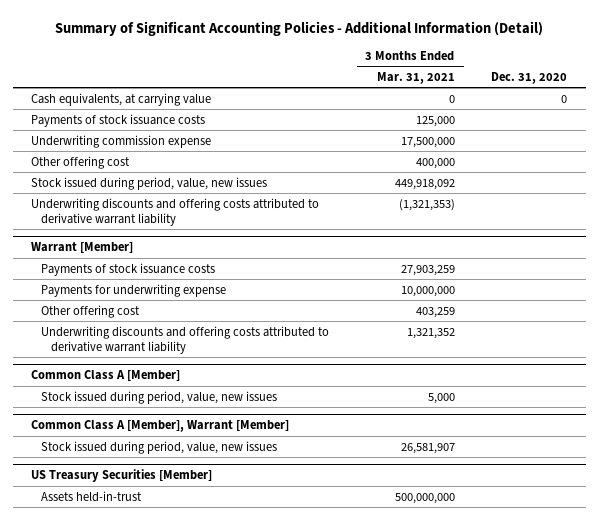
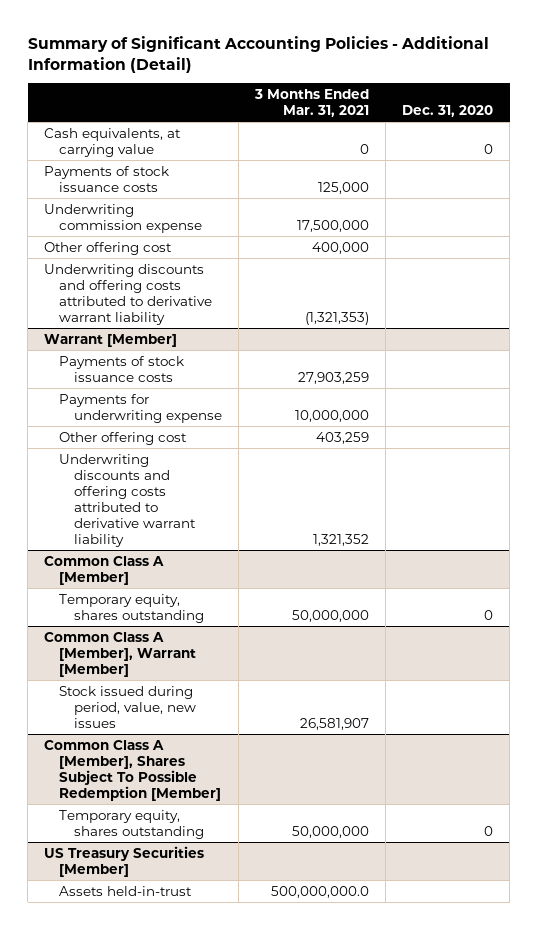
- Stock issued during period, value, new issues | 449,918,092 |
@ Common Class A [Member]
- Stock issued during period, value, new issues | 5,000 |
+ Temporary equity, shares outstanding | 50,000,000 | 0
+ Common Class A [Member], Shares Subject To Possible Redemption [Member]
+ Temporary equity, shares outstanding | 50,000,000 | 0
@ US Treasury Securities [Member]
- Assets held-in-trust | 500,000,000 |
+ Assets held-in-trust | 500,000,000.0 |

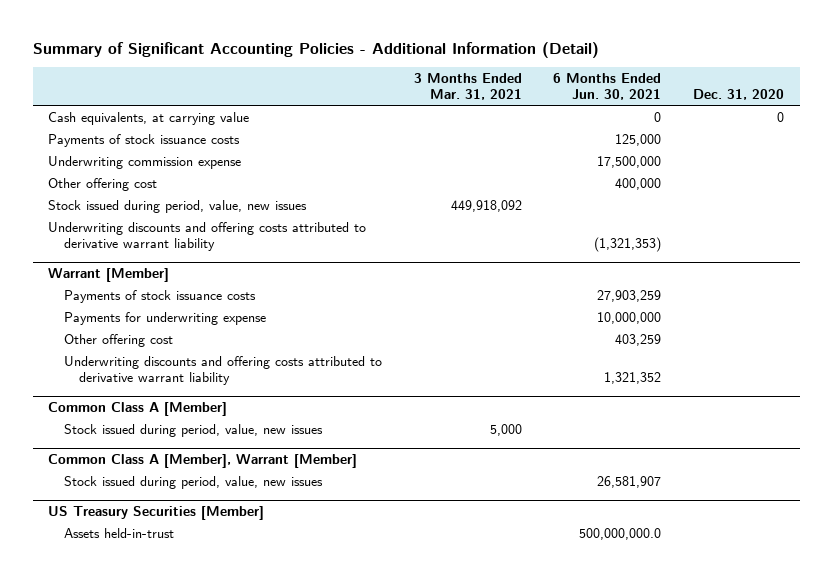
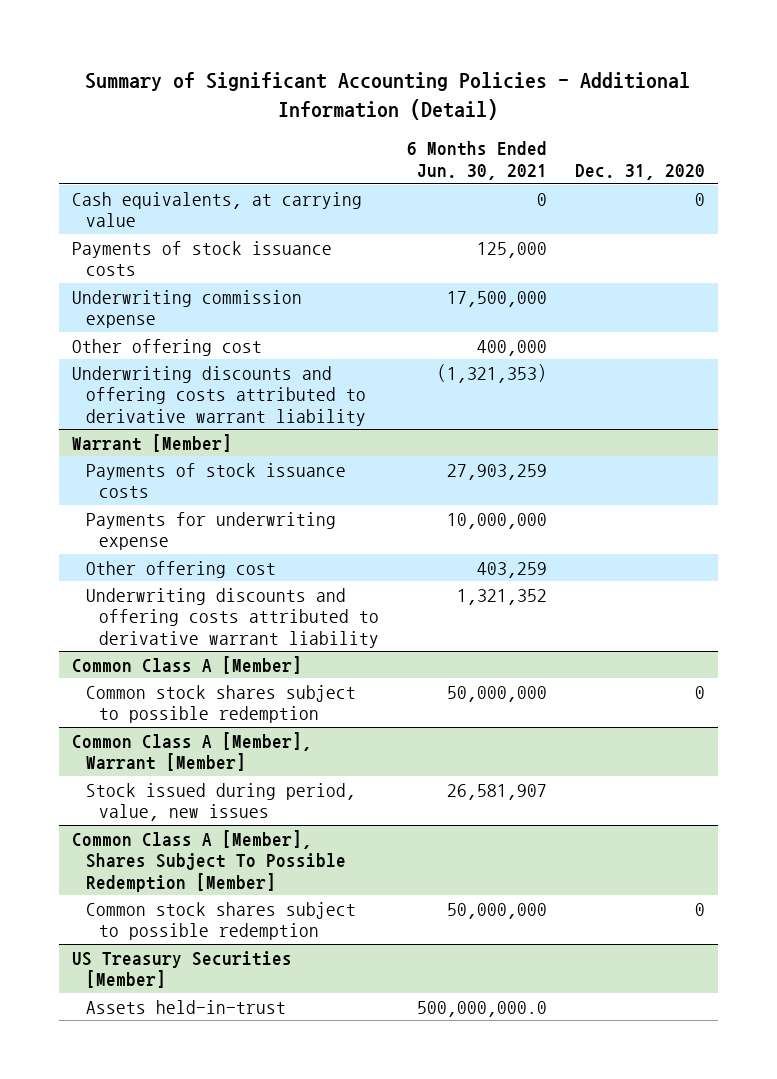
- | 3 Months Ended Mar. 31, 2021 | 6 Months Ended Jun. 30, 2021 | Dec. 31, 2020
+ | 6 Months Ended Jun. 30, 2021 | Dec. 31, 2020
- Stock issued during period, value, new issues | 449,918,092 | |
@ Common Class A [Member]
- Stock issued during period, value, new issues | 5,000 | |
+ Common stock shares subject to possible redemption | 50,000,000 | 0
+ Common Class A [Member], Shares Subject To Possible Redemption [Member]
+ Common stock shares subject to possible redemption | 50,000,000 | 0

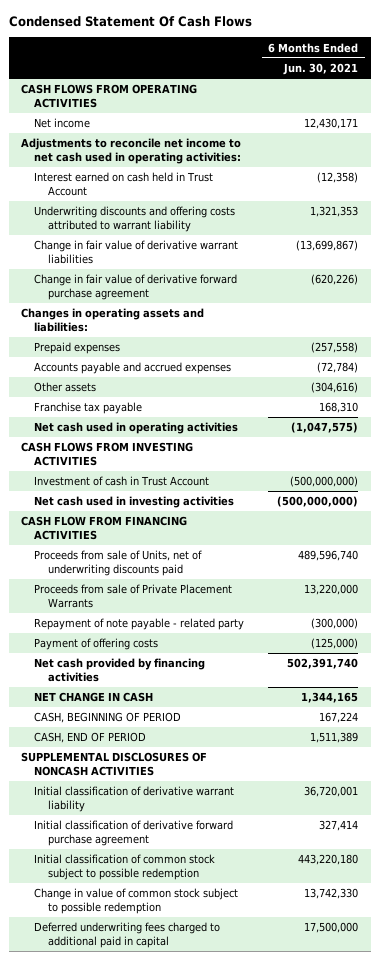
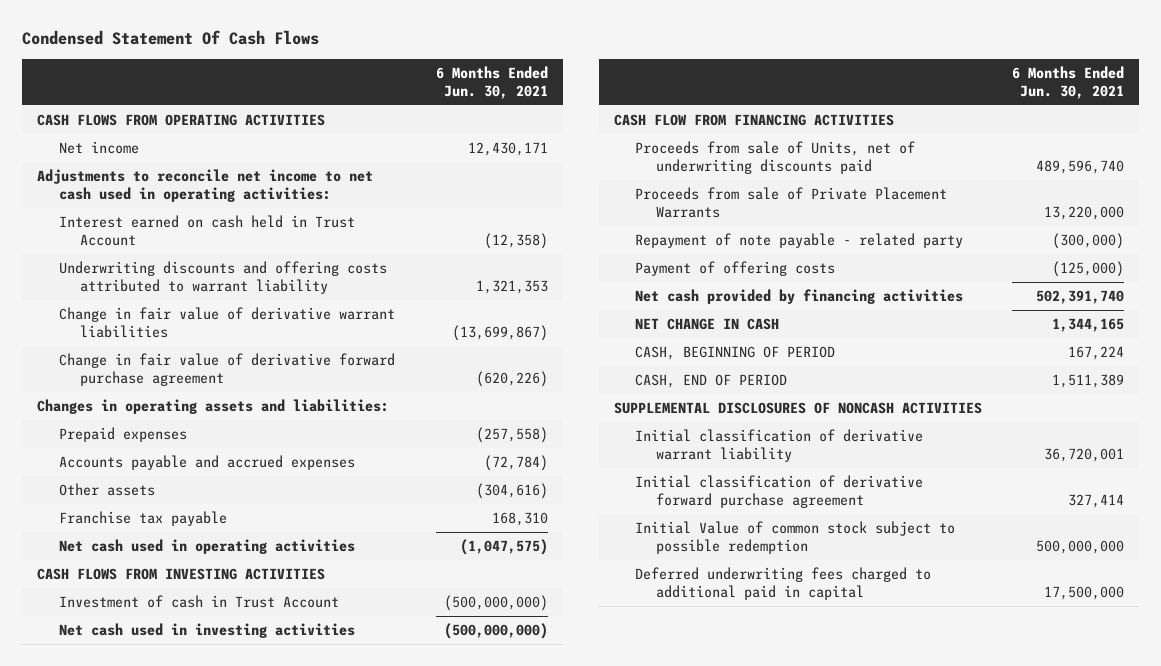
- Initial classification of common stock subject to possible redemption | 443,220,180
- Change in value of common stock subject to possible redemption | 13,742,330
+ Initial Value of common stock subject to possible redemption | 500,000,000

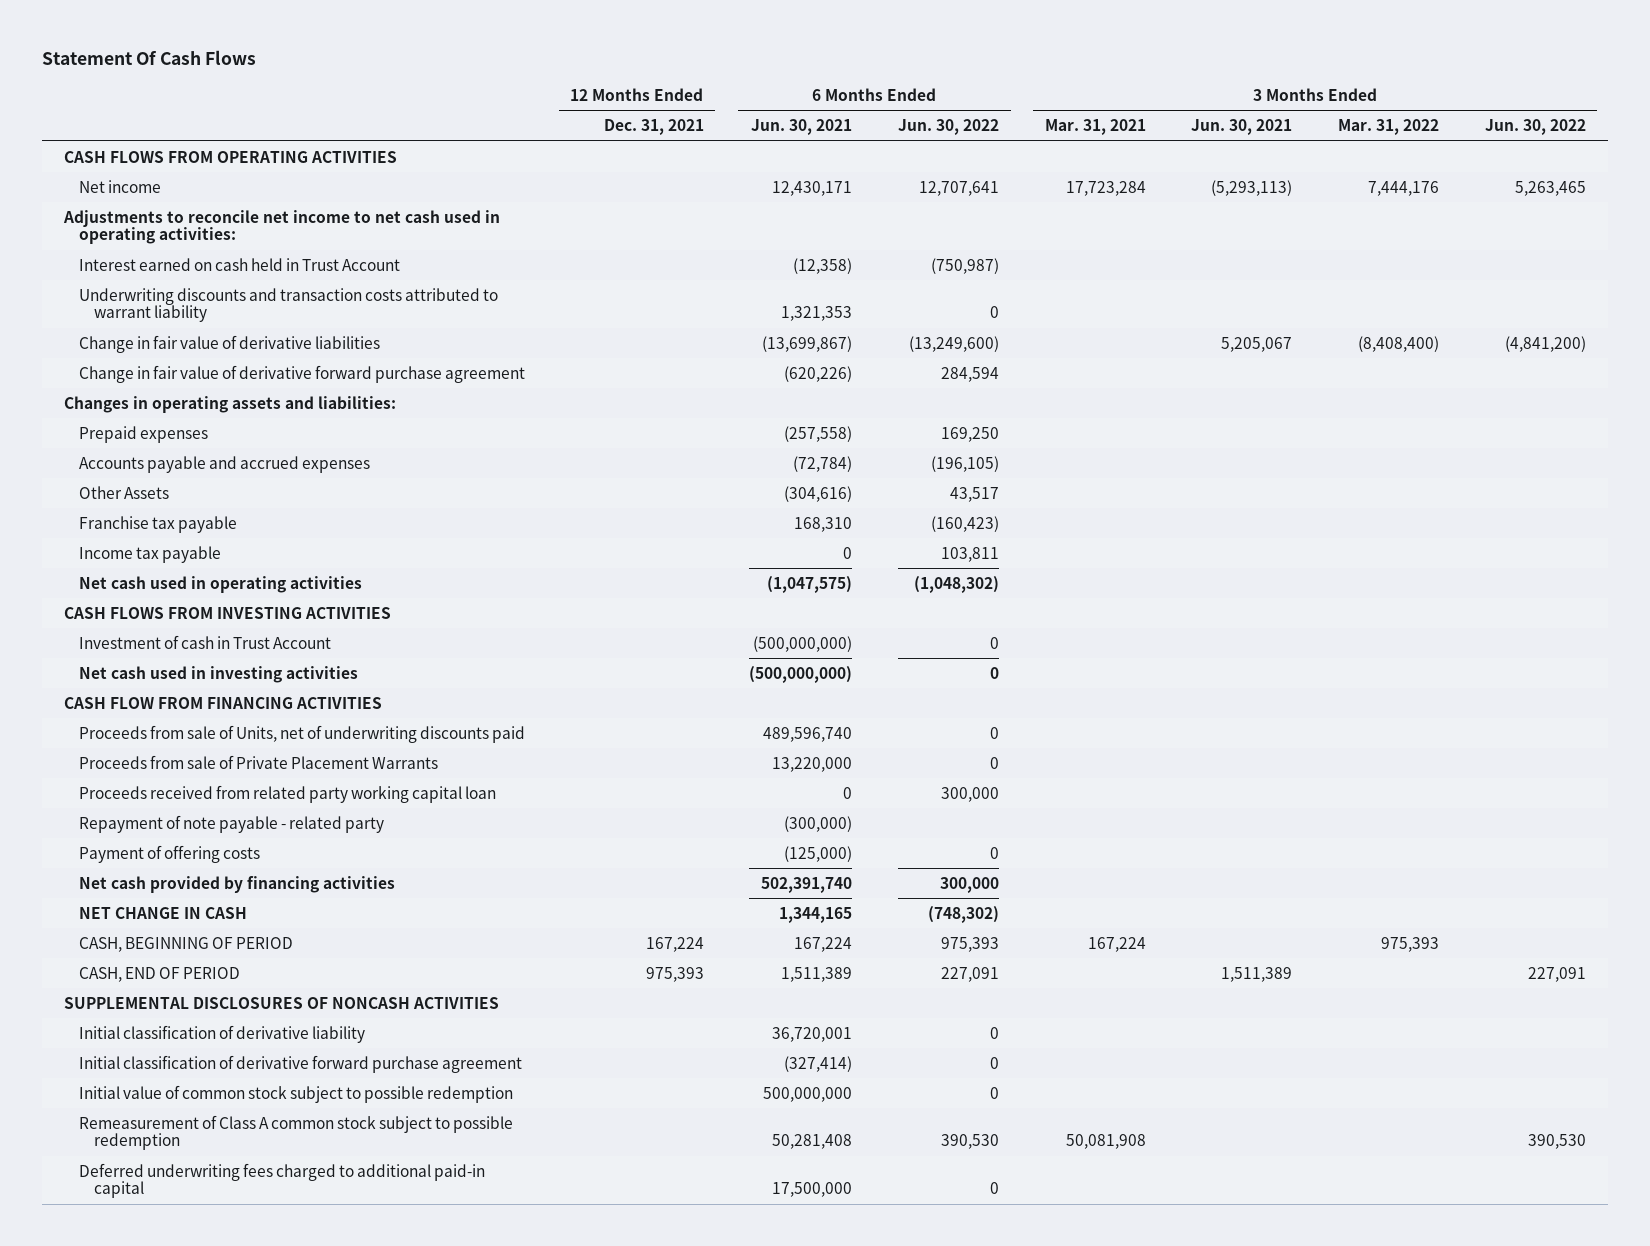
- Condensed Statement Of Cash Flows
+ Statement Of Cash Flows
- | 6 Months Ended Jun. 30, 2021
+ | 12 Months Ended Dec. 31, 2021 | 6 Months Ended Jun. 30, 2021 | 6 Months Ended Jun. 30, 2022 | 3 Months Ended Mar. 31, 2021 | 3 Months Ended Jun. 30, 2021 | 3 Months Ended Mar. 31, 2022 | 3 Months Ended Jun. 30, 2022
- Underwriting discounts and offering costs attributed to warrant liability | 1,321,353
- Change in fair value of derivative warrant liabilities | (13,699,867)
+ Underwriting discounts and transaction costs attributed to warrant liability | | 1,321,353 | 0 | | | |
+ Change in fair value of derivative liabilities | | (13,699,867) | (13,249,600) | | 5,205,067 | (8,408,400) | (4,841,200)
- Other assets | (304,616)
+ Other Assets | | (304,616) | 43,517 | | | |
+ Income tax payable | | 0 | 103,811 | | | |
+ Proceeds received from related party working capital loan | | 0 | 300,000 | | | |
- Initial classification of derivative warrant liability | 36,720,001
- Initial classification of derivative forward purchase agreement | 327,414
- Initial Value of common stock subject to possible redemption | 500,000,000
- Deferred underwriting fees charged to additional paid in capital | 17,500,000
+ Initial classification of derivative liability | | 36,720,001 | 0 | | | |
+ Initial classification of derivative forward purchase agreement | | (327,414) | 0 | | | |
+ Initial value of common stock subject to possible redemption | | 500,000,000 | 0 | | | |
+ Remeasurement of Class A common stock subject to possible redemption | | 50,281,408 | 390,530 | 50,081,908 | | | 390,530
+ Deferred underwriting fees charged to additional paid-in capital | | 17,500,000 | 0 | | | |

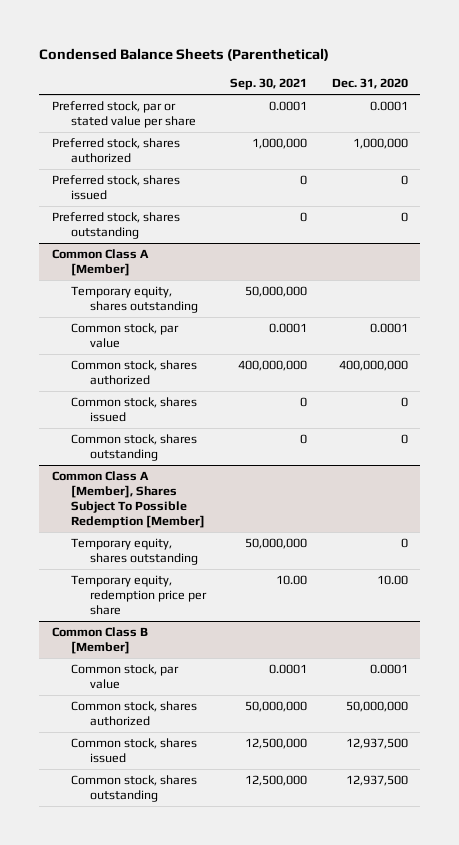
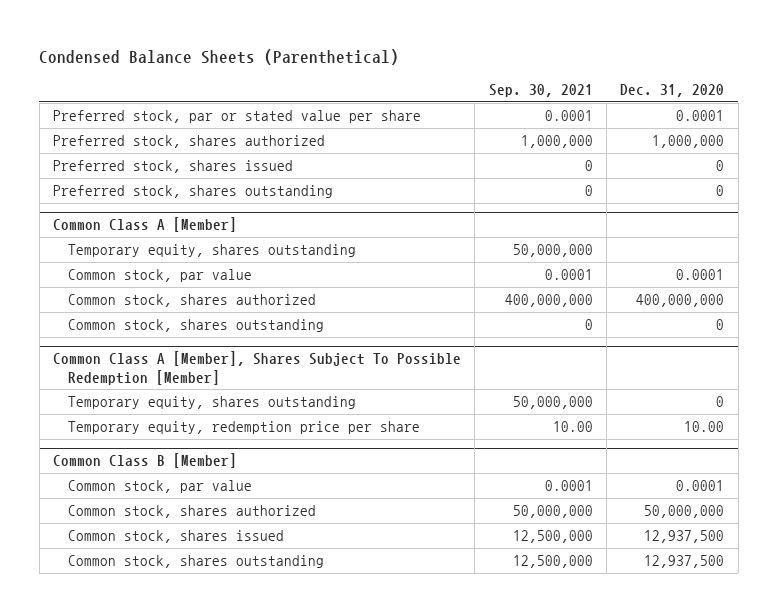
@ Common Class A [Member]
- Common stock, shares issued | 0 | 0

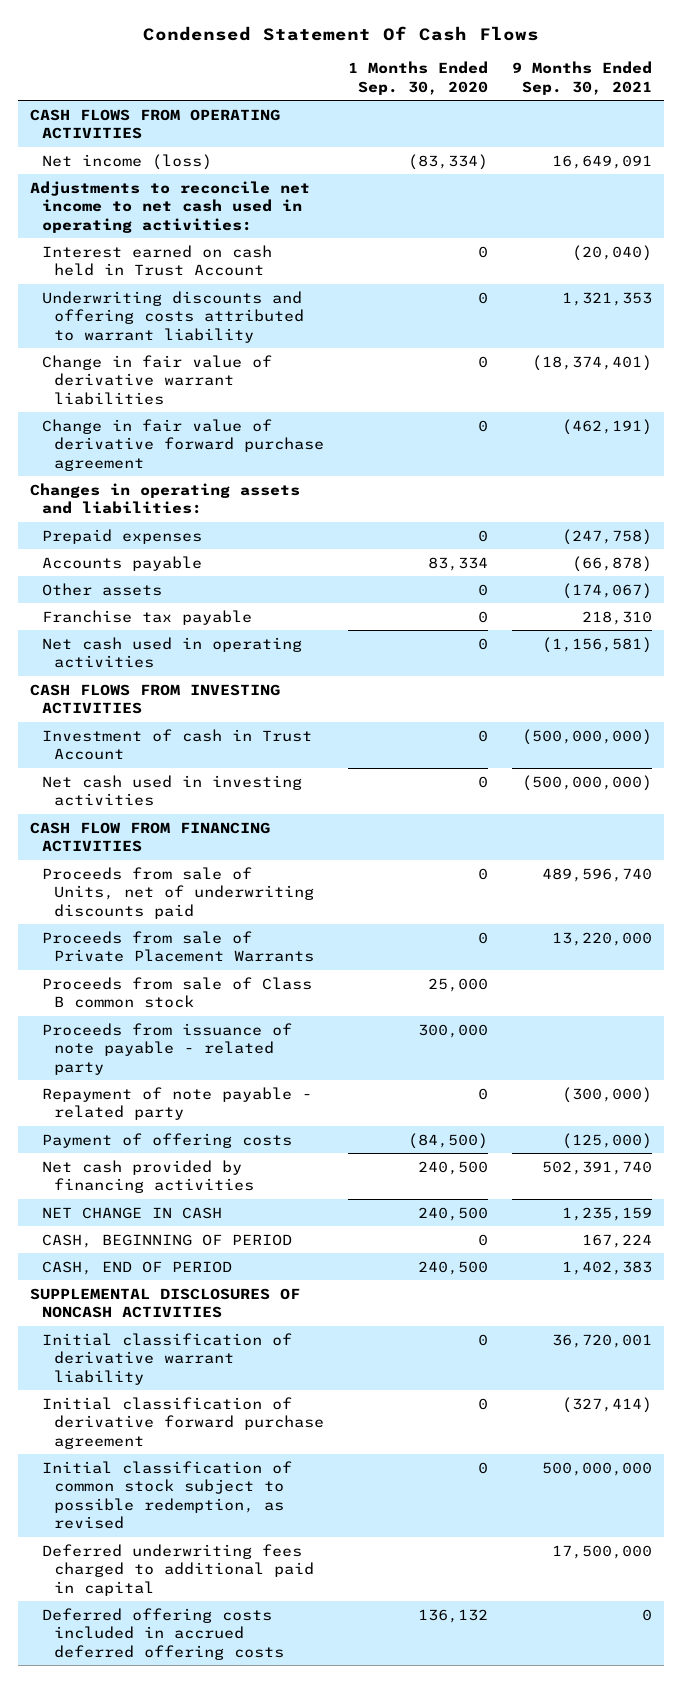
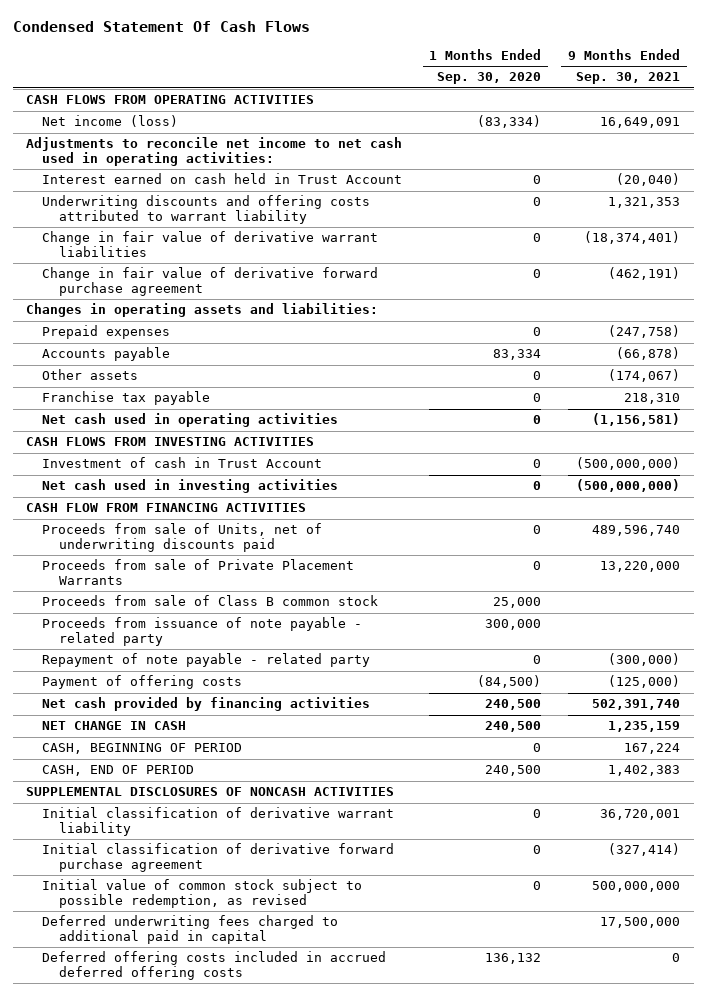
- Initial classification of common stock subject to possible redemption, as revised | 0 | 500,000,000
+ Initial value of common stock subject to possible redemption, as revised | 0 | 500,000,000

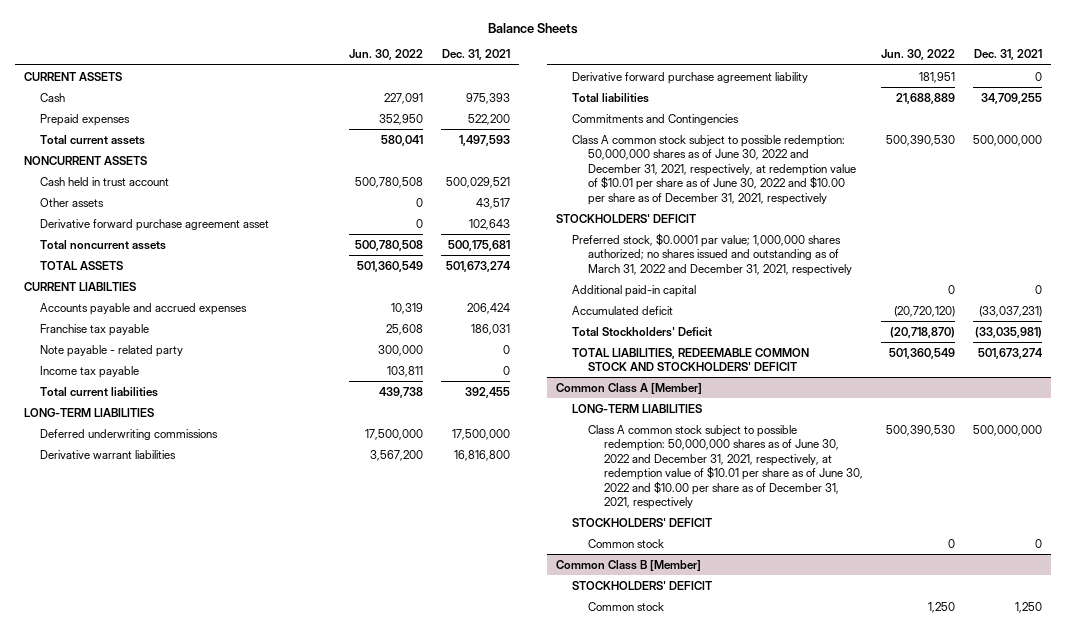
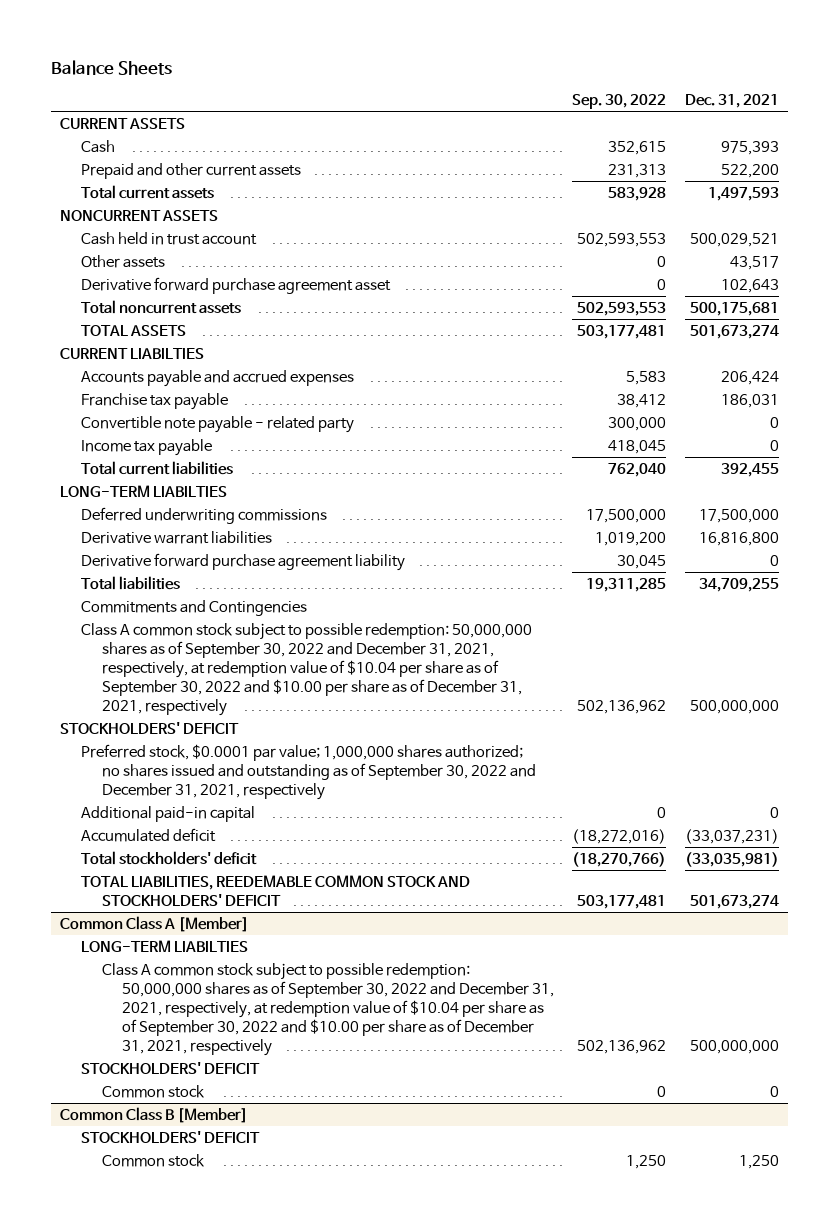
- | Jun. 30, 2022 | Dec. 31, 2021
+ | Sep. 30, 2022 | Dec. 31, 2021
- Prepaid expenses | 352,950 | 522,200
+ Prepaid and other current assets | 231,313 | 522,200
- Note payable - related party | 300,000 | 0
+ Convertible note payable - related party | 300,000 | 0
- LONG-TERM LIABILITIES
+ LONG-TERM LIABILTIES
- Class A common stock subject to possible redemption: 50,000,000 shares as of June 30, 2022 and December 31, 2021, respectively, at redemption value of $10.01 per share as of June 30, 2022 and $10.00 per share as of December 31, 2021, respectively | 500,390,530 | 500,000,000
+ Class A common stock subject to possible redemption: 50,000,000 shares as of September 30, 2022 and December 31, 2021, respectively, at redemption value of $10.04 per share as of September 30, 2022 and $10.00 per share as of December 31, 2021, respectively | 502,136,962 | 500,000,000
- Preferred stock, $0.0001 par value; 1,000,000 shares authorized; no shares issued and outstanding as of March 31, 2022 and December 31, 2021, respectively
+ Preferred stock, $0.0001 par value; 1,000,000 shares authorized; no shares issued and outstanding as of September 30, 2022 and December 31, 2021, respectively
- Total Stockholders' Deficit | (20,718,870) | (33,035,981)
- TOTAL LIABILITIES, REDEEMABLE COMMON STOCK AND STOCKHOLDERS' DEFICIT | 501,360,549 | 501,673,274
+ Total stockholders' deficit | (18,270,766) | (33,035,981)
+ TOTAL LIABILITIES, REEDEMABLE COMMON STOCK AND STOCKHOLDERS' DEFICIT | 503,177,481 | 501,673,274
@ Common Class A [Member]
- LONG-TERM LIABILITIES
- Class A common stock subject to possible redemption: 50,000,000 shares as of June 30, 2022 and December 31, 2021, respectively, at redemption value of $10.01 per share as of June 30, 2022 and $10.00 per share as of December 31, 2021, respectively | 500,390,530 | 500,000,000
+ LONG-TERM LIABILTIES
+ Class A common stock subject to possible redemption: 50,000,000 shares as of September 30, 2022 and December 31, 2021, respectively, at redemption value of $10.04 per share as of September 30, 2022 and $10.00 per share as of December 31, 2021, respectively | 502,136,962 | 500,000,000

